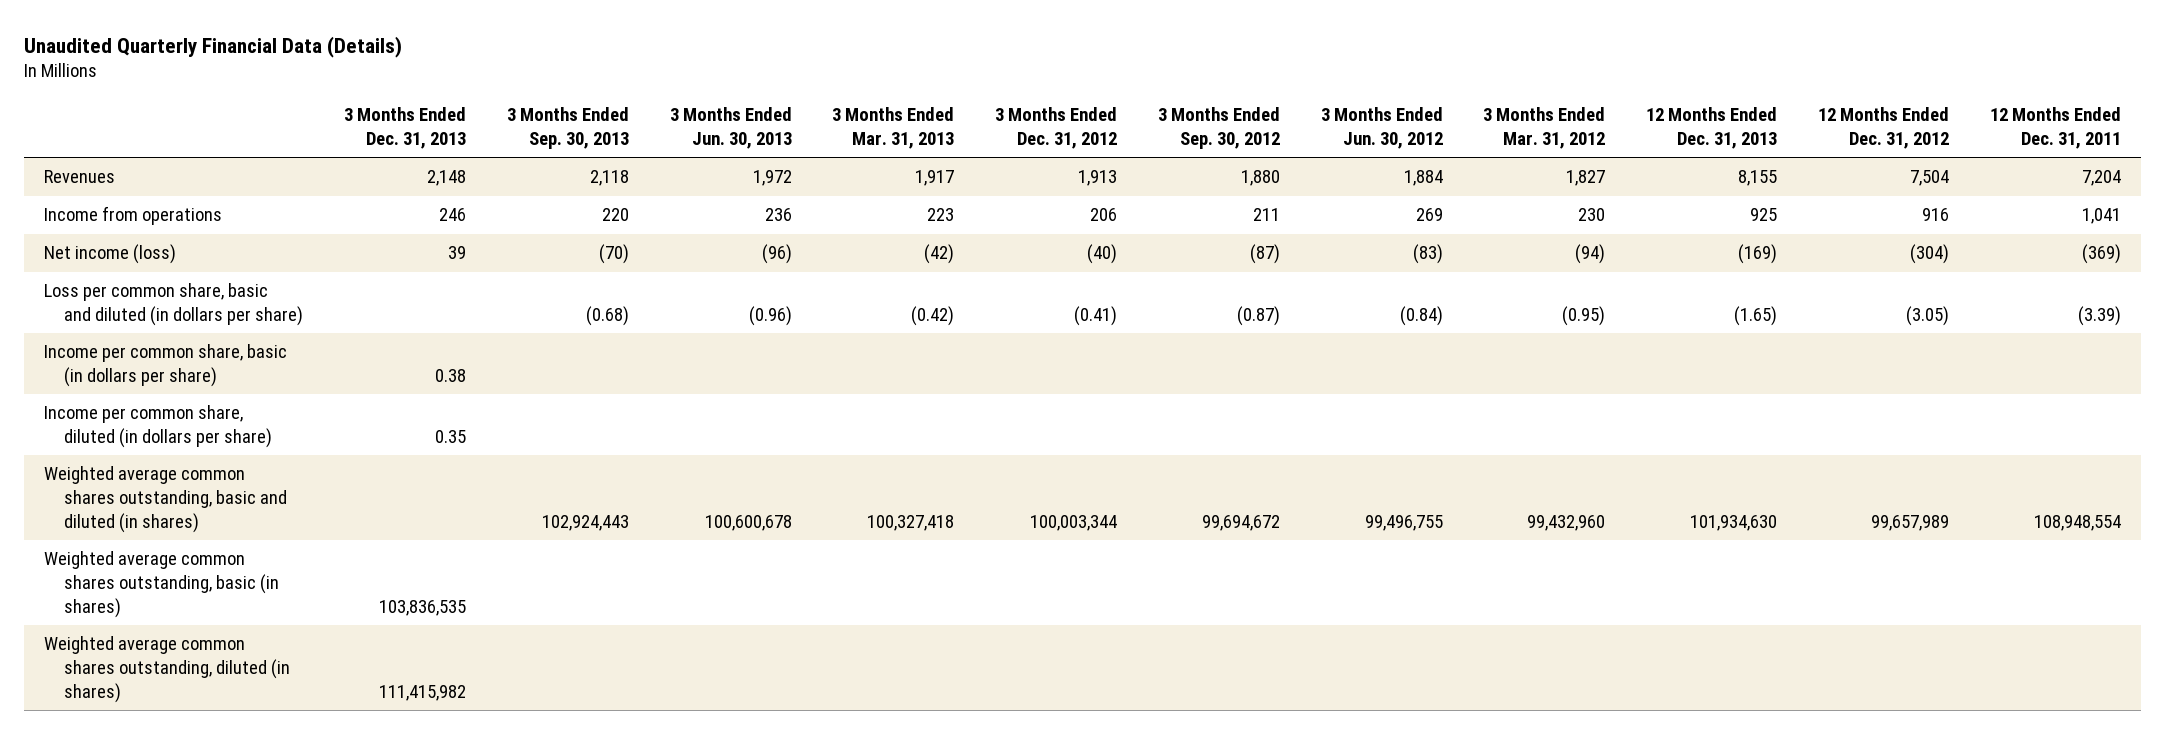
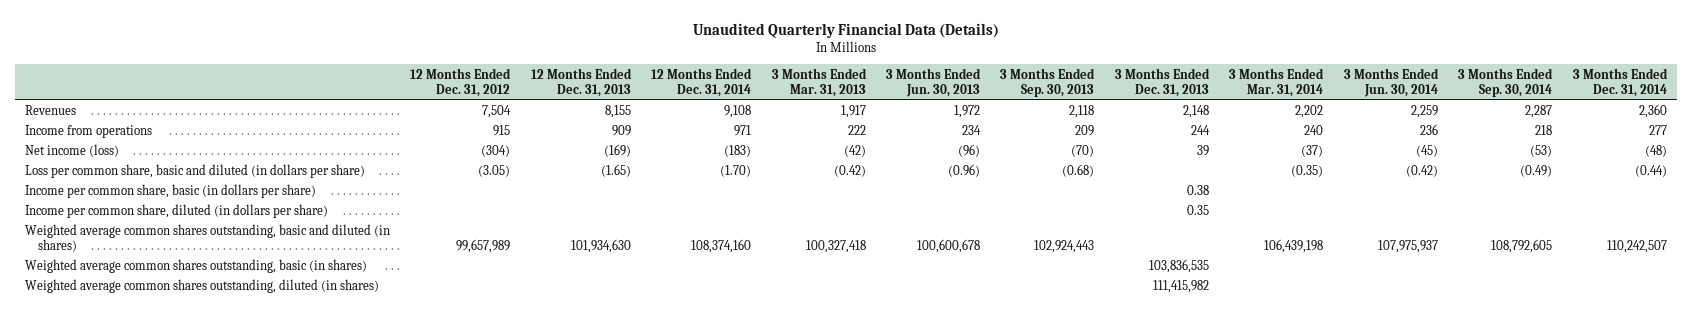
- | 3 Months Ended Dec. 31, 2013 | 3 Months Ended Sep. 30, 2013 | 3 Months Ended Jun. 30, 2013 | 3 Months Ended Mar. 31, 2013 | 3 Months Ended Dec. 31, 2012 | 3 Months Ended Sep. 30, 2012 | 3 Months Ended Jun. 30, 2012 | 3 Months Ended Mar. 31, 2012 | 12 Months Ended Dec. 31, 2013 | 12 Months Ended Dec. 31, 2012 | 12 Months Ended Dec. 31, 2011
+ | 12 Months Ended Dec. 31, 2012 | 12 Months Ended Dec. 31, 2013 | 12 Months Ended Dec. 31, 2014 | 3 Months Ended Mar. 31, 2013 | 3 Months Ended Jun. 30, 2013 | 3 Months Ended Sep. 30, 2013 | 3 Months Ended Dec. 31, 2013 | 3 Months Ended Mar. 31, 2014 | 3 Months Ended Jun. 30, 2014 | 3 Months Ended Sep. 30, 2014 | 3 Months Ended Dec. 31, 2014
- Income from operations | 246 | 220 | 236 | 223 | 206 | 211 | 269 | 230 | 925 | 916 | 1,041
+ Income from operations | 915 | 909 | 971 | 222 | 234 | 209 | 244 | 240 | 236 | 218 | 277

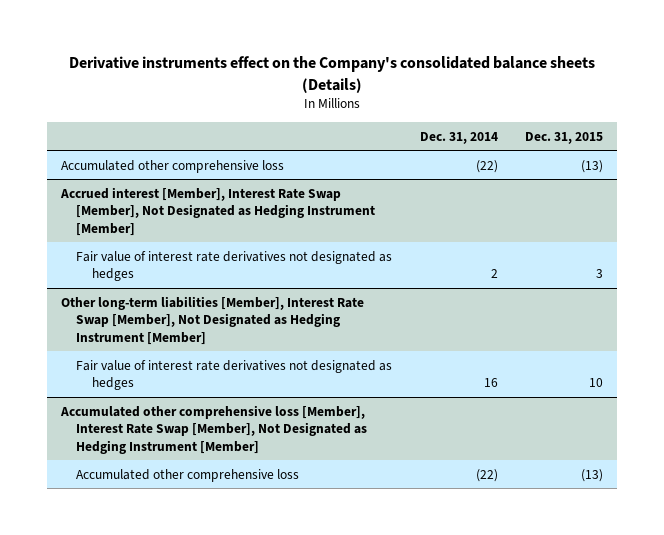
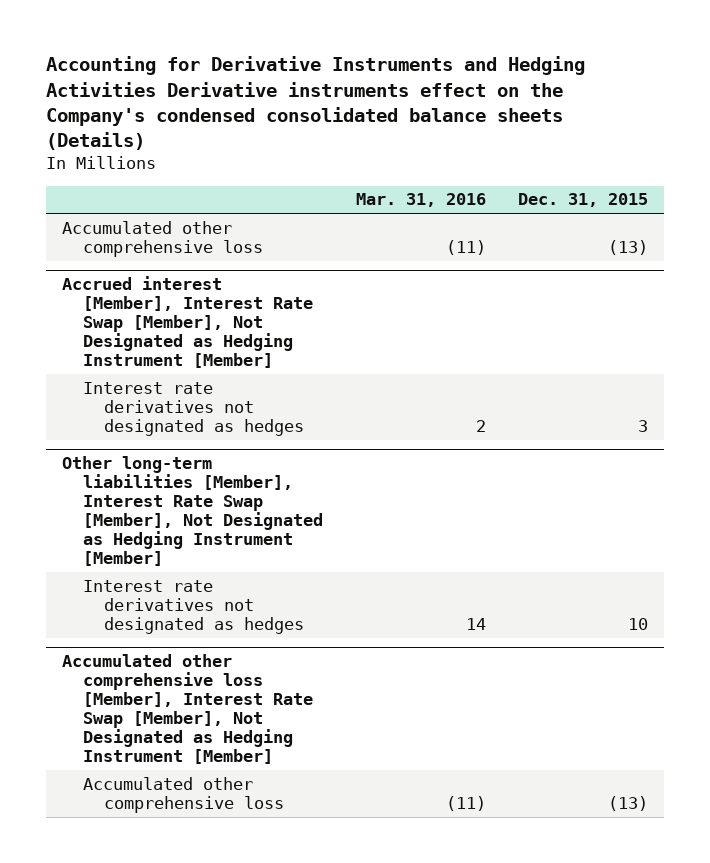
- Derivative instruments effect on the Company's consolidated balance sheets (Details)
+ Accounting for Derivative Instruments and Hedging Activities Derivative instruments effect on the Company's condensed consolidated balance sheets (Details)
- | Dec. 31, 2014 | Dec. 31, 2015
+ | Mar. 31, 2016 | Dec. 31, 2015
@ Accrued interest [Member], Interest Rate Swap [Member], Not Designated as Hedging Instrument [Member]
- Fair value of interest rate derivatives not designated as hedges | 2 | 3
+ Interest rate derivatives not designated as hedges | 2 | 3
@ Other long-term liabilities [Member], Interest Rate Swap [Member], Not Designated as Hedging Instrument [Member]
- Fair value of interest rate derivatives not designated as hedges | 16 | 10
+ Interest rate derivatives not designated as hedges | 14 | 10

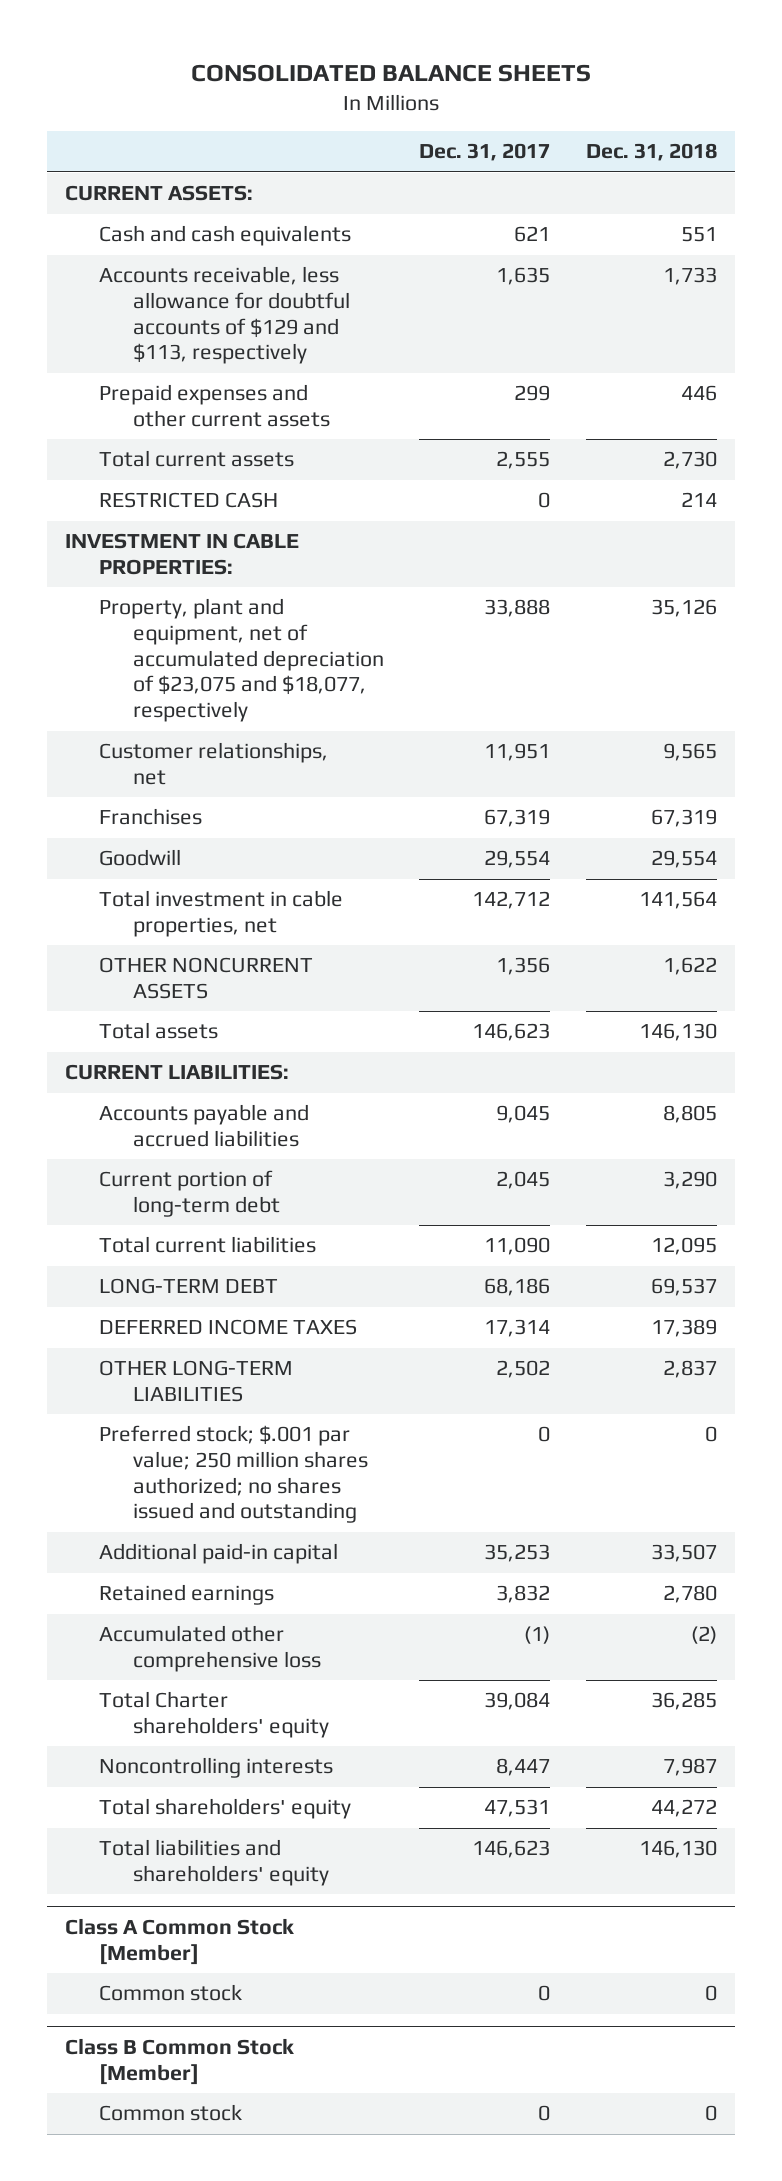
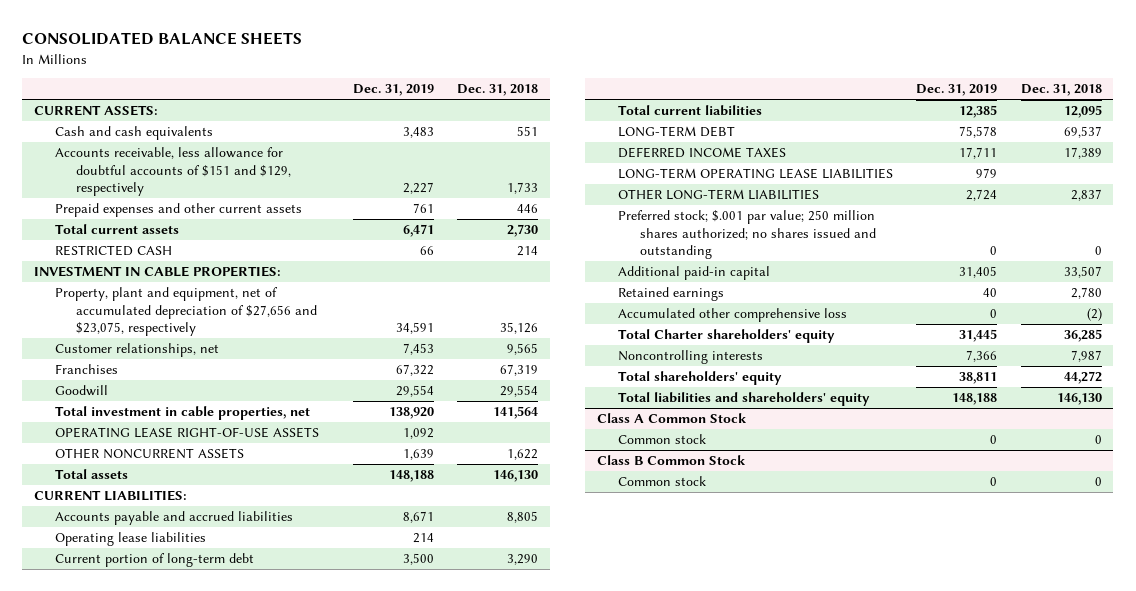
- | Dec. 31, 2017 | Dec. 31, 2018
+ | Dec. 31, 2019 | Dec. 31, 2018
- Accounts receivable, less allowance for doubtful accounts of $129 and $113, respectively | 1,635 | 1,733
+ Accounts receivable, less allowance for doubtful accounts of $151 and $129, respectively | 2,227 | 1,733
- Property, plant and equipment, net of accumulated depreciation of $23,075 and $18,077, respectively | 33,888 | 35,126
+ Property, plant and equipment, net of accumulated depreciation of $27,656 and $23,075, respectively | 34,591 | 35,126
+ OPERATING LEASE RIGHT-OF-USE ASSETS | 1,092 |
+ Operating lease liabilities | 214 |
+ LONG-TERM OPERATING LEASE LIABILITIES | 979 |
- Class A Common Stock [Member]
+ Class A Common Stock
- Class B Common Stock [Member]
+ Class B Common Stock

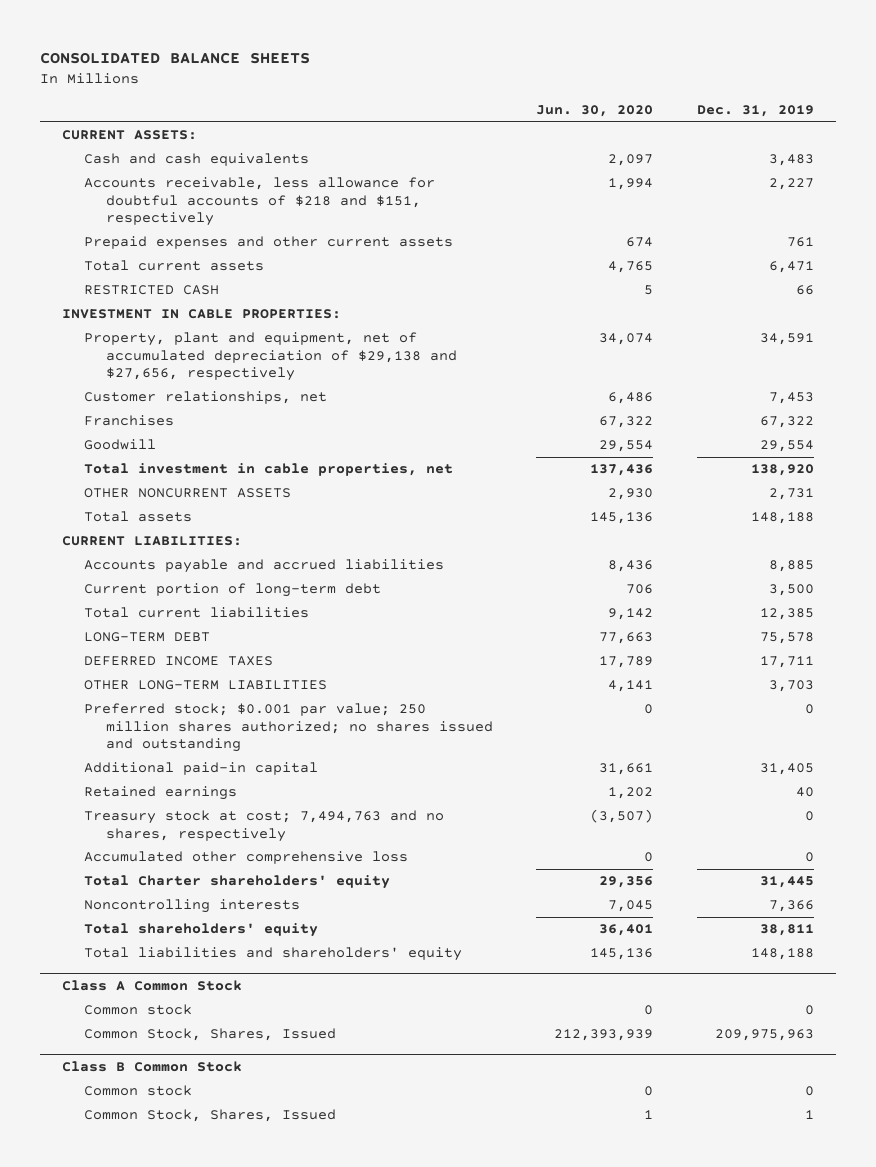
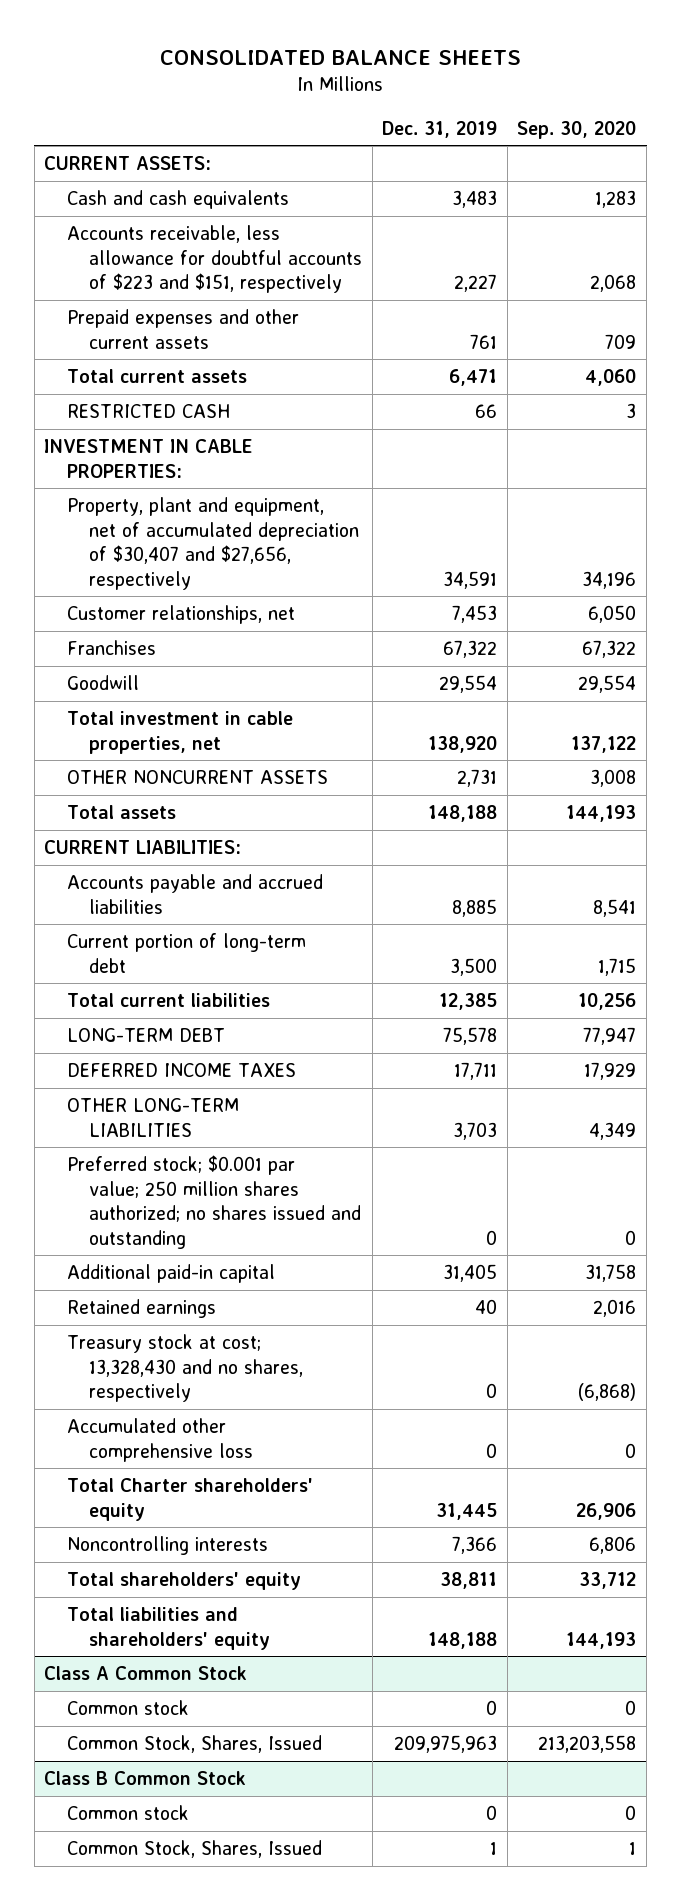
- | Jun. 30, 2020 | Dec. 31, 2019
+ | Dec. 31, 2019 | Sep. 30, 2020
- Accounts receivable, less allowance for doubtful accounts of $218 and $151, respectively | 1,994 | 2,227
+ Accounts receivable, less allowance for doubtful accounts of $223 and $151, respectively | 2,227 | 2,068
- Property, plant and equipment, net of accumulated depreciation of $29,138 and $27,656, respectively | 34,074 | 34,591
+ Property, plant and equipment, net of accumulated depreciation of $30,407 and $27,656, respectively | 34,591 | 34,196
- Treasury stock at cost; 7,494,763 and no shares, respectively | (3,507) | 0
+ Treasury stock at cost; 13,328,430 and no shares, respectively | 0 | (6,868)

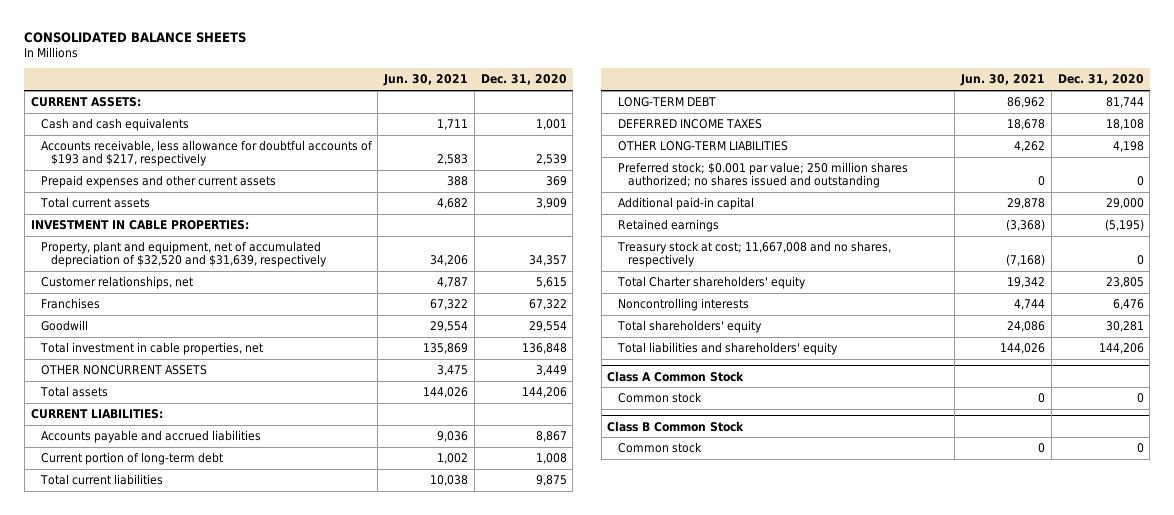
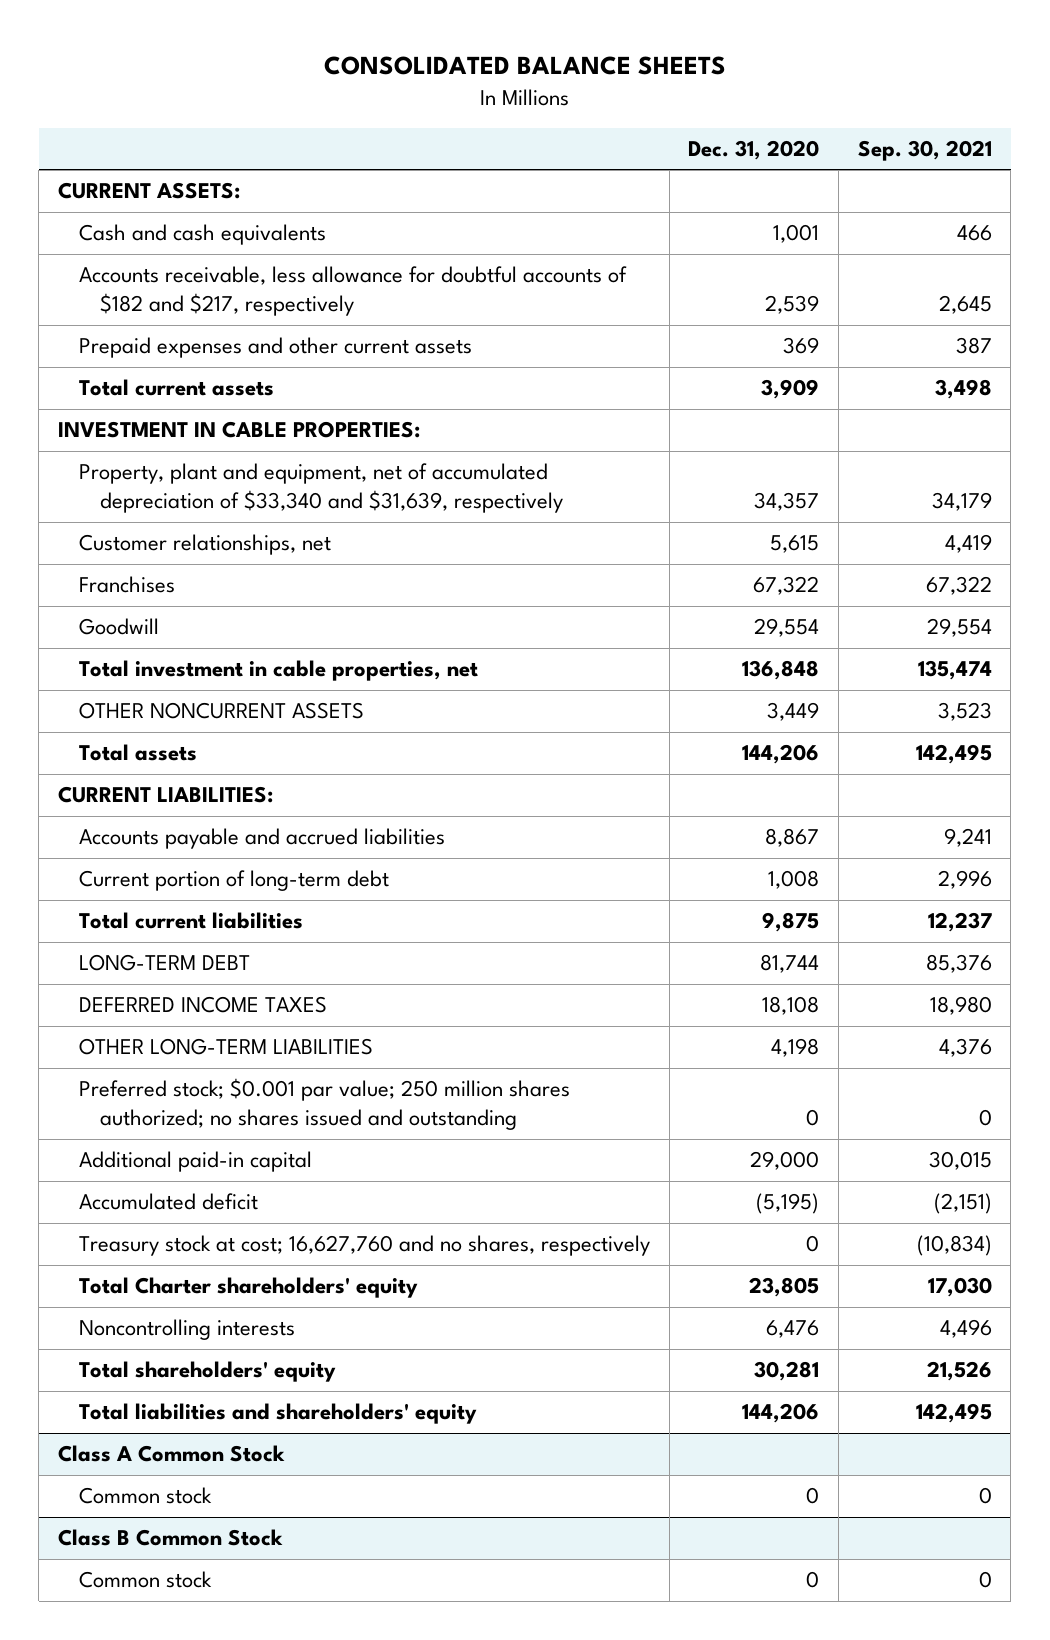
- | Jun. 30, 2021 | Dec. 31, 2020
+ | Dec. 31, 2020 | Sep. 30, 2021
- Accounts receivable, less allowance for doubtful accounts of $193 and $217, respectively | 2,583 | 2,539
+ Accounts receivable, less allowance for doubtful accounts of $182 and $217, respectively | 2,539 | 2,645
- Property, plant and equipment, net of accumulated depreciation of $32,520 and $31,639, respectively | 34,206 | 34,357
+ Property, plant and equipment, net of accumulated depreciation of $33,340 and $31,639, respectively | 34,357 | 34,179
- Retained earnings | (3,368) | (5,195)
- Treasury stock at cost; 11,667,008 and no shares, respectively | (7,168) | 0
+ Accumulated deficit | (5,195) | (2,151)
+ Treasury stock at cost; 16,627,760 and no shares, respectively | 0 | (10,834)

